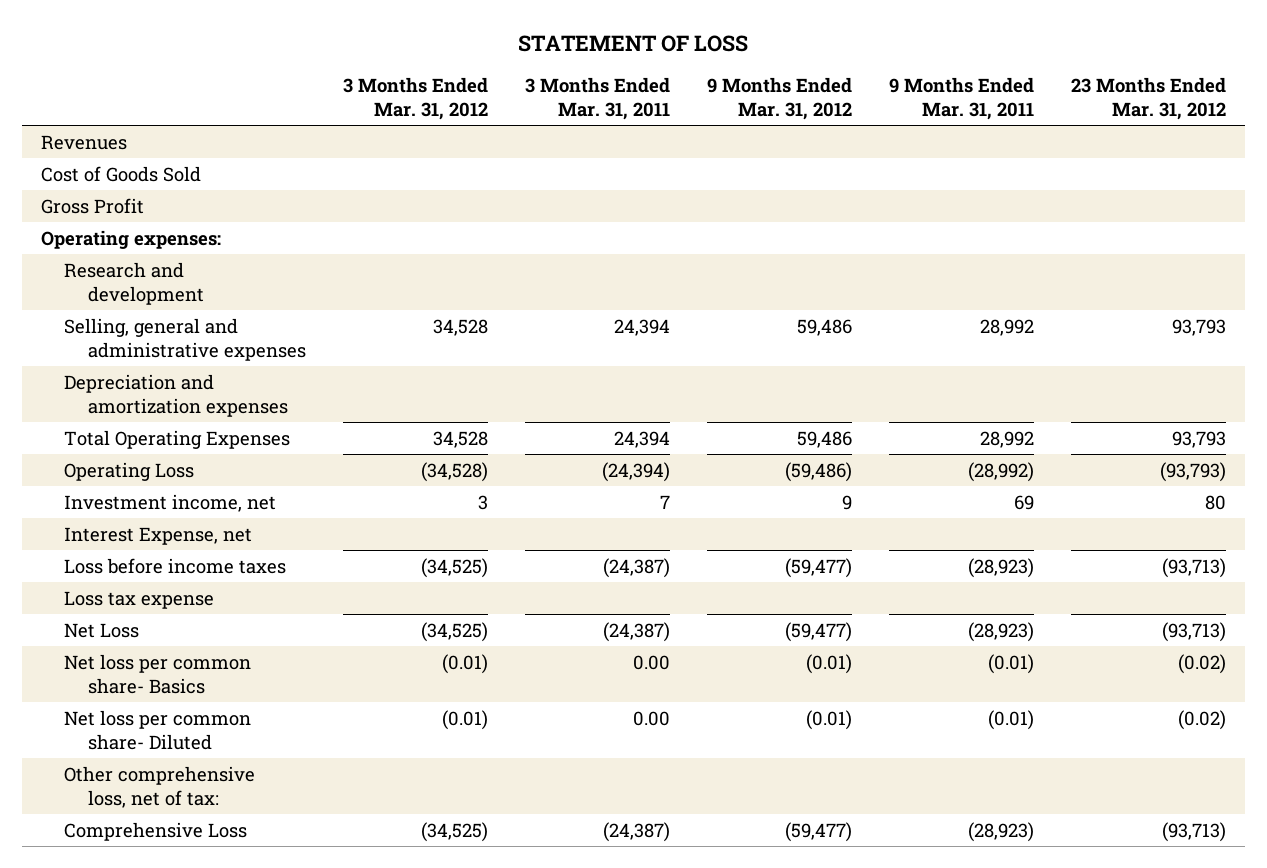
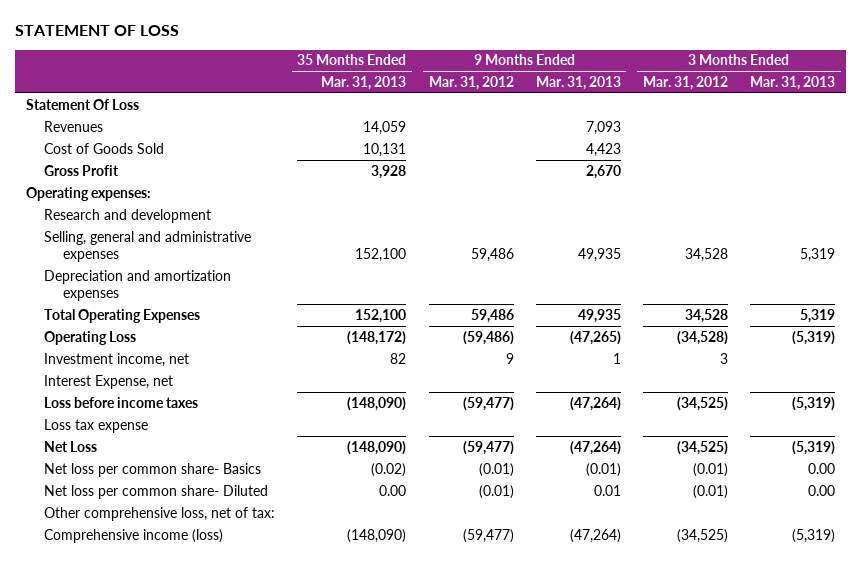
- | 3 Months Ended Mar. 31, 2012 | 3 Months Ended Mar. 31, 2011 | 9 Months Ended Mar. 31, 2012 | 9 Months Ended Mar. 31, 2011 | 23 Months Ended Mar. 31, 2012
+ | 35 Months Ended Mar. 31, 2013 | 9 Months Ended Mar. 31, 2012 | 9 Months Ended Mar. 31, 2013 | 3 Months Ended Mar. 31, 2012 | 3 Months Ended Mar. 31, 2013
+ Statement Of Loss
- Comprehensive Loss | (34,525) | (24,387) | (59,477) | (28,923) | (93,713)
+ Comprehensive income (loss) | (148,090) | (59,477) | (47,264) | (34,525) | (5,319)

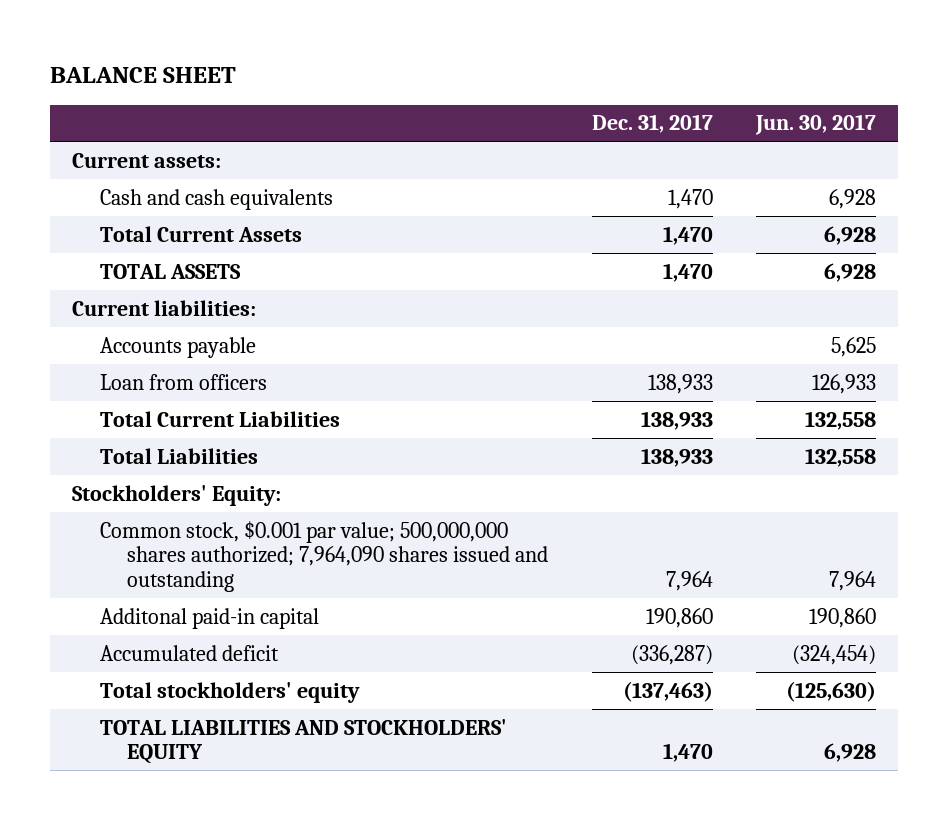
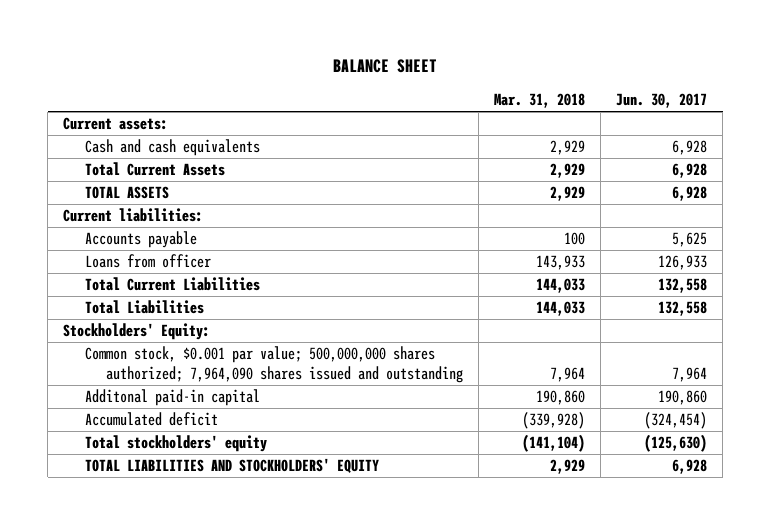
- | Dec. 31, 2017 | Jun. 30, 2017
+ | Mar. 31, 2018 | Jun. 30, 2017
- Loan from officers | 138,933 | 126,933
+ Loans from officer | 143,933 | 126,933

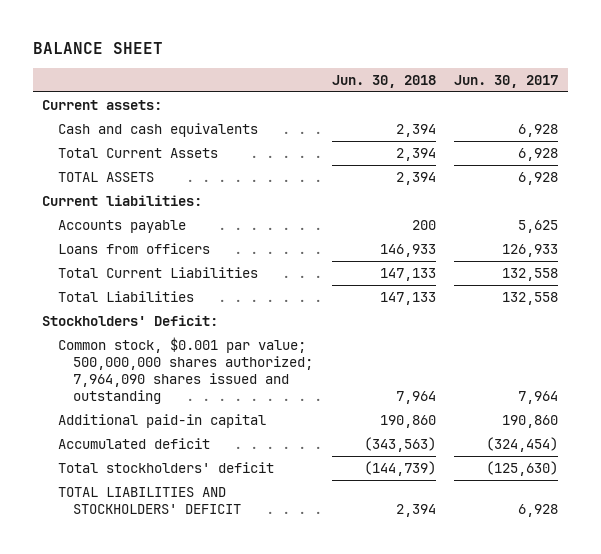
- | Mar. 31, 2018 | Jun. 30, 2017
+ | Jun. 30, 2018 | Jun. 30, 2017
- Loans from officer | 143,933 | 126,933
+ Loans from officers | 146,933 | 126,933
- Stockholders' Equity:
+ Stockholders' Deficit:
- Additonal paid-in capital | 190,860 | 190,860
+ Additional paid-in capital | 190,860 | 190,860
- Total stockholders' equity | (141,104) | (125,630)
- TOTAL LIABILITIES AND STOCKHOLDERS' EQUITY | 2,929 | 6,928
+ Total stockholders' deficit | (144,739) | (125,630)
+ TOTAL LIABILITIES AND STOCKHOLDERS' DEFICIT | 2,394 | 6,928

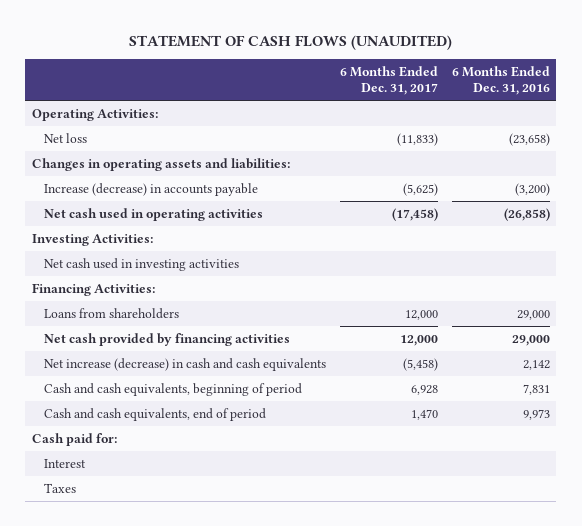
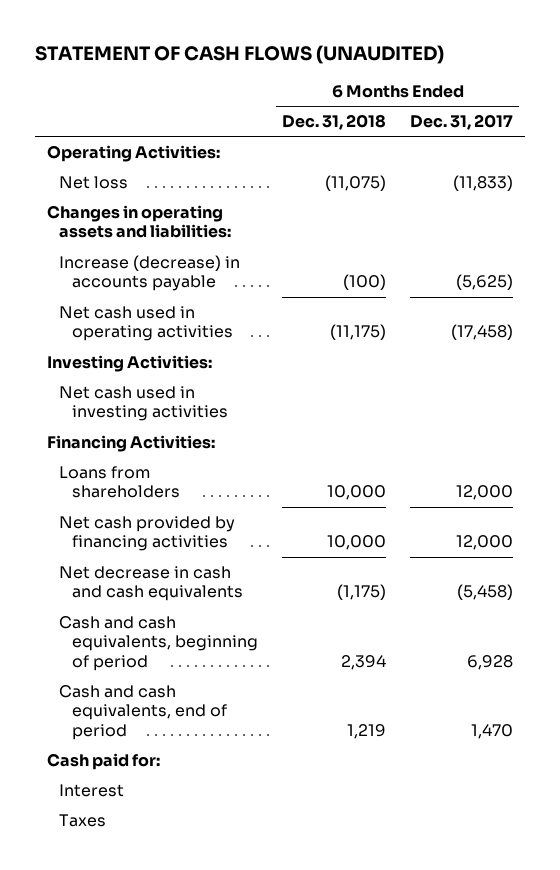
- | 6 Months Ended Dec. 31, 2017 | 6 Months Ended Dec. 31, 2016
+ | 6 Months Ended Dec. 31, 2018 | 6 Months Ended Dec. 31, 2017
- Net increase (decrease) in cash and cash equivalents | (5,458) | 2,142
+ Net decrease in cash and cash equivalents | (1,175) | (5,458)

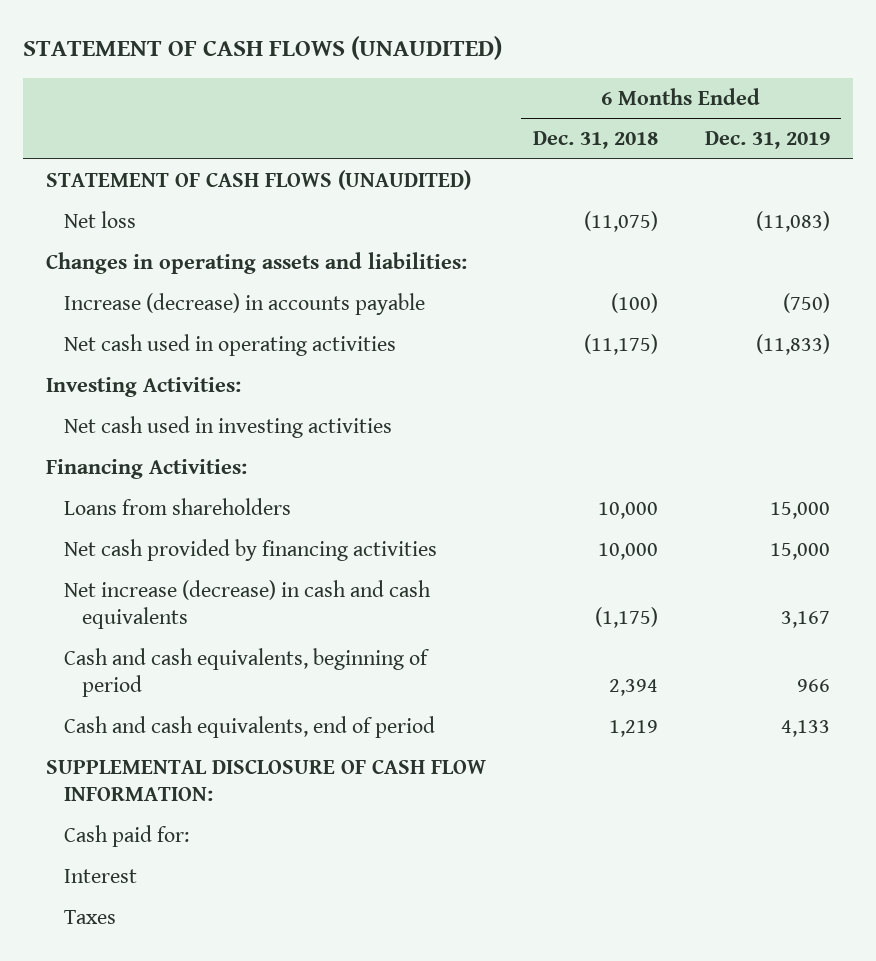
- | 6 Months Ended Dec. 31, 2018 | 6 Months Ended Dec. 31, 2017
+ | 6 Months Ended Dec. 31, 2018 | 6 Months Ended Dec. 31, 2019
- Operating Activities:
+ STATEMENT OF CASH FLOWS (UNAUDITED)
- Net decrease in cash and cash equivalents | (1,175) | (5,458)
+ Net increase (decrease) in cash and cash equivalents | (1,175) | 3,167
+ SUPPLEMENTAL DISCLOSURE OF CASH FLOW INFORMATION:

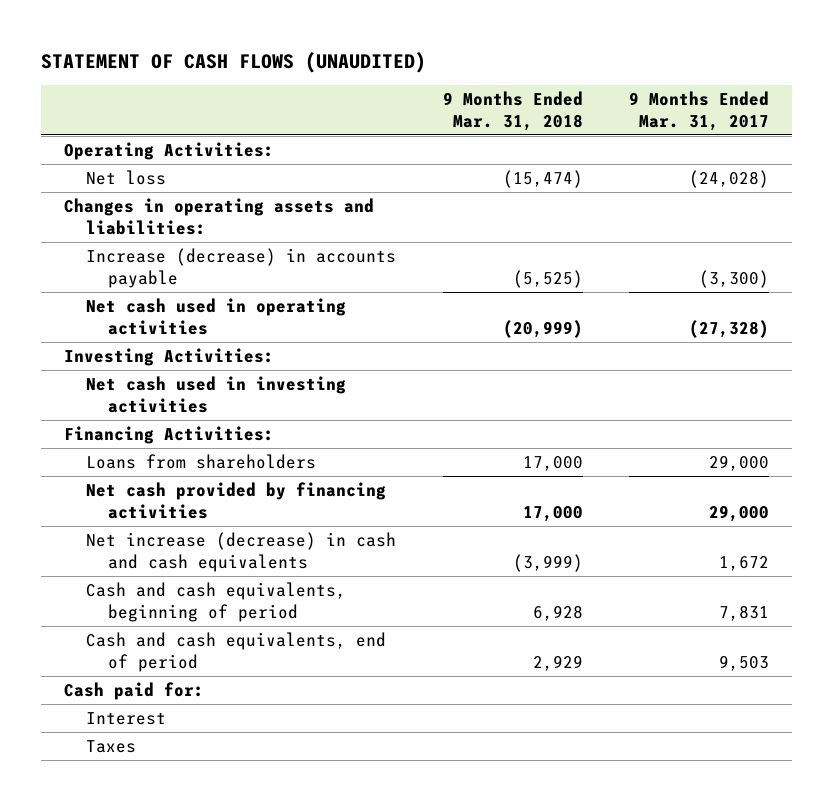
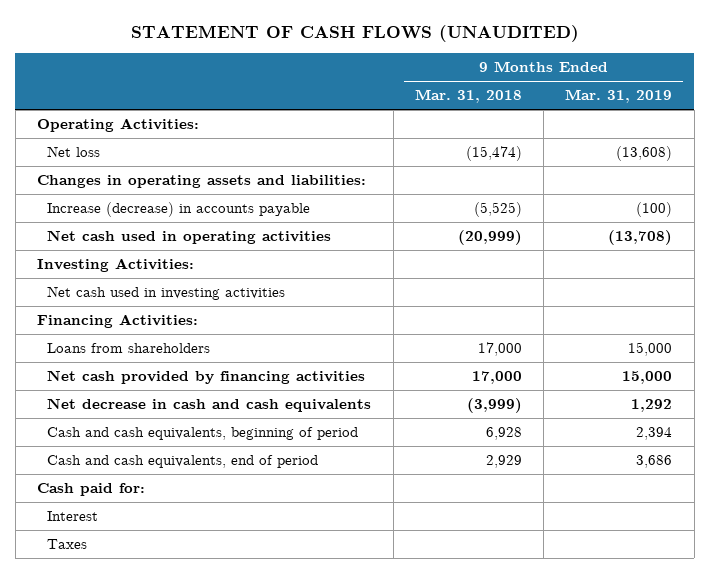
- | 9 Months Ended Mar. 31, 2018 | 9 Months Ended Mar. 31, 2017
+ | 9 Months Ended Mar. 31, 2018 | 9 Months Ended Mar. 31, 2019
- Net increase (decrease) in cash and cash equivalents | (3,999) | 1,672
+ Net decrease in cash and cash equivalents | (3,999) | 1,292

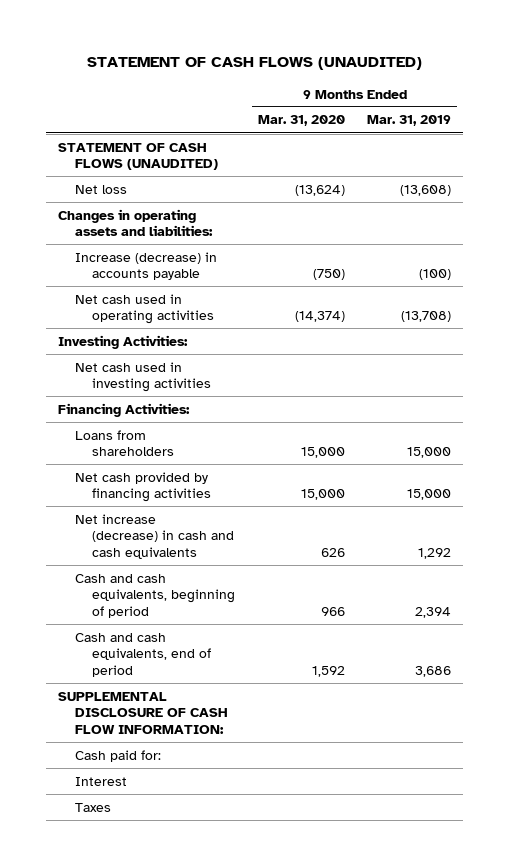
- | 9 Months Ended Mar. 31, 2018 | 9 Months Ended Mar. 31, 2019
+ | 9 Months Ended Mar. 31, 2020 | 9 Months Ended Mar. 31, 2019
- Operating Activities:
+ STATEMENT OF CASH FLOWS (UNAUDITED)
- Net decrease in cash and cash equivalents | (3,999) | 1,292
+ Net increase (decrease) in cash and cash equivalents | 626 | 1,292
+ SUPPLEMENTAL DISCLOSURE OF CASH FLOW INFORMATION:

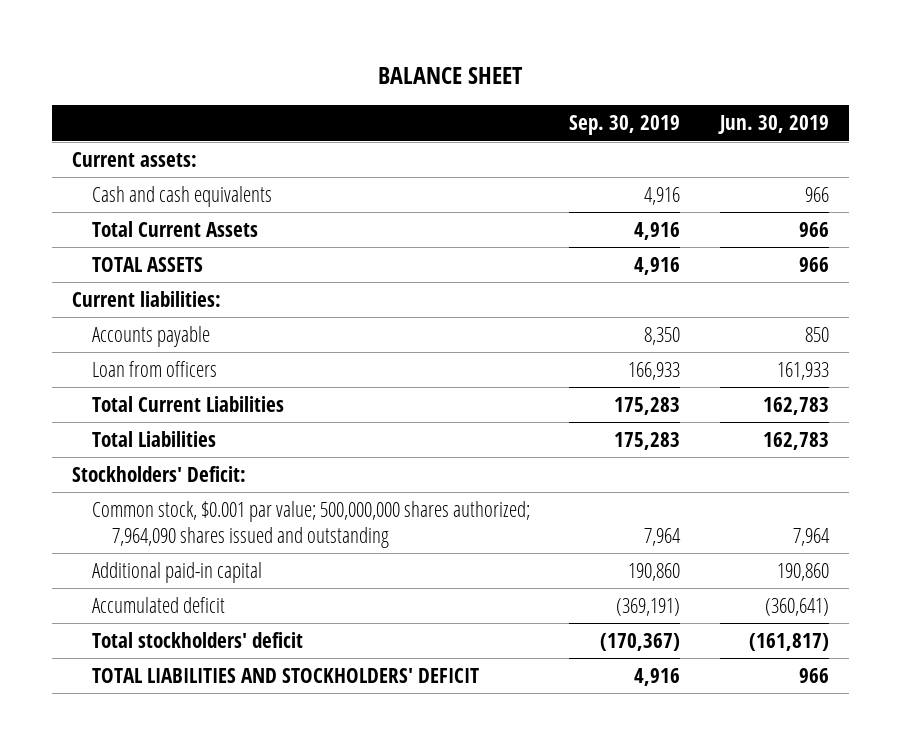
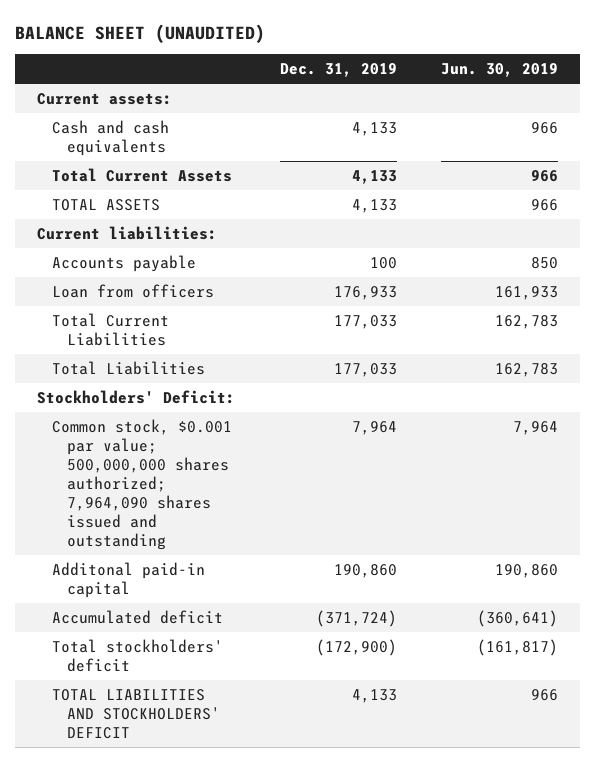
- BALANCE SHEET
+ BALANCE SHEET (UNAUDITED)
- | Sep. 30, 2019 | Jun. 30, 2019
+ | Dec. 31, 2019 | Jun. 30, 2019
- Additional paid-in capital | 190,860 | 190,860
+ Additonal paid-in capital | 190,860 | 190,860

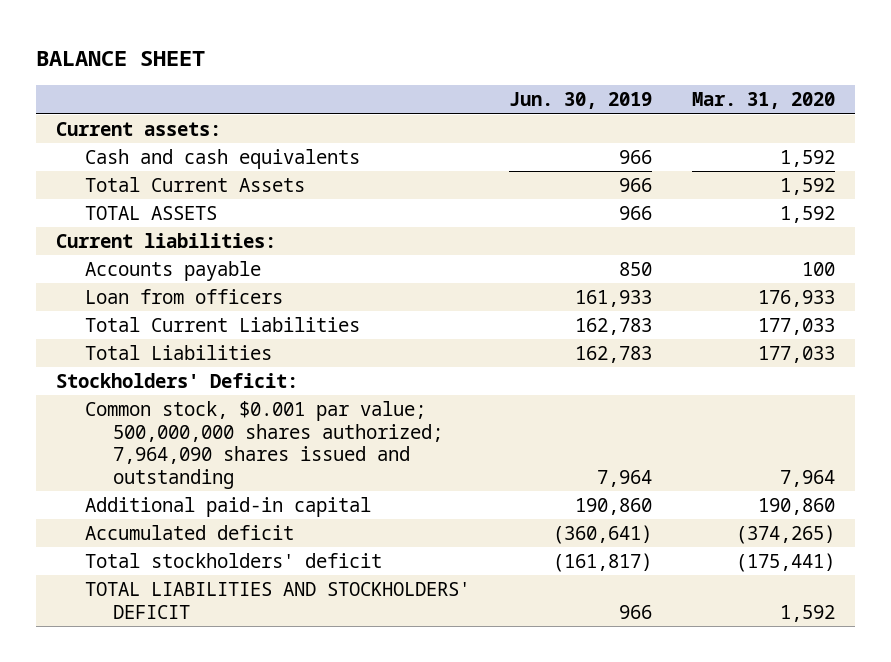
- BALANCE SHEET (UNAUDITED)
+ BALANCE SHEET
- | Dec. 31, 2019 | Jun. 30, 2019
+ | Jun. 30, 2019 | Mar. 31, 2020
- Additonal paid-in capital | 190,860 | 190,860
+ Additional paid-in capital | 190,860 | 190,860

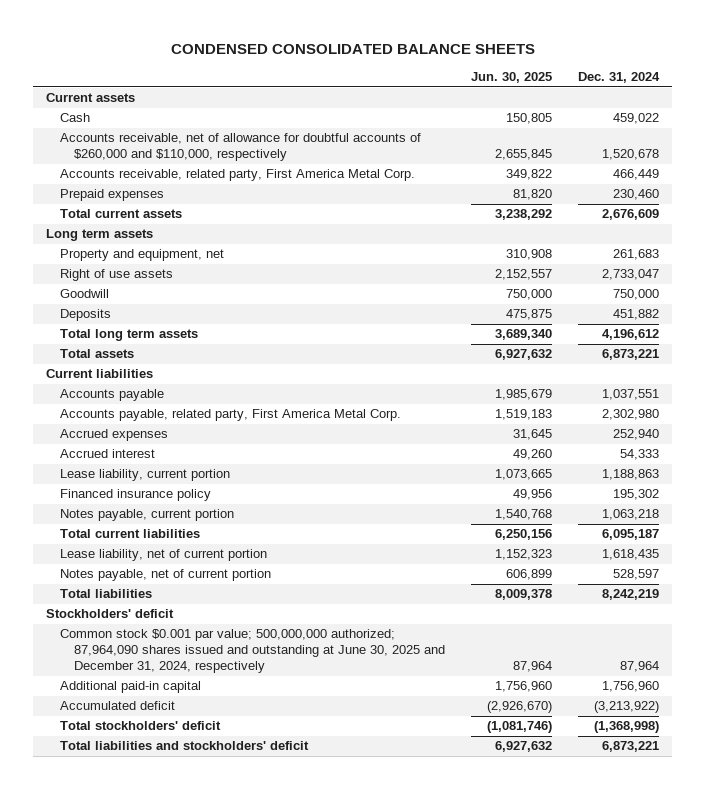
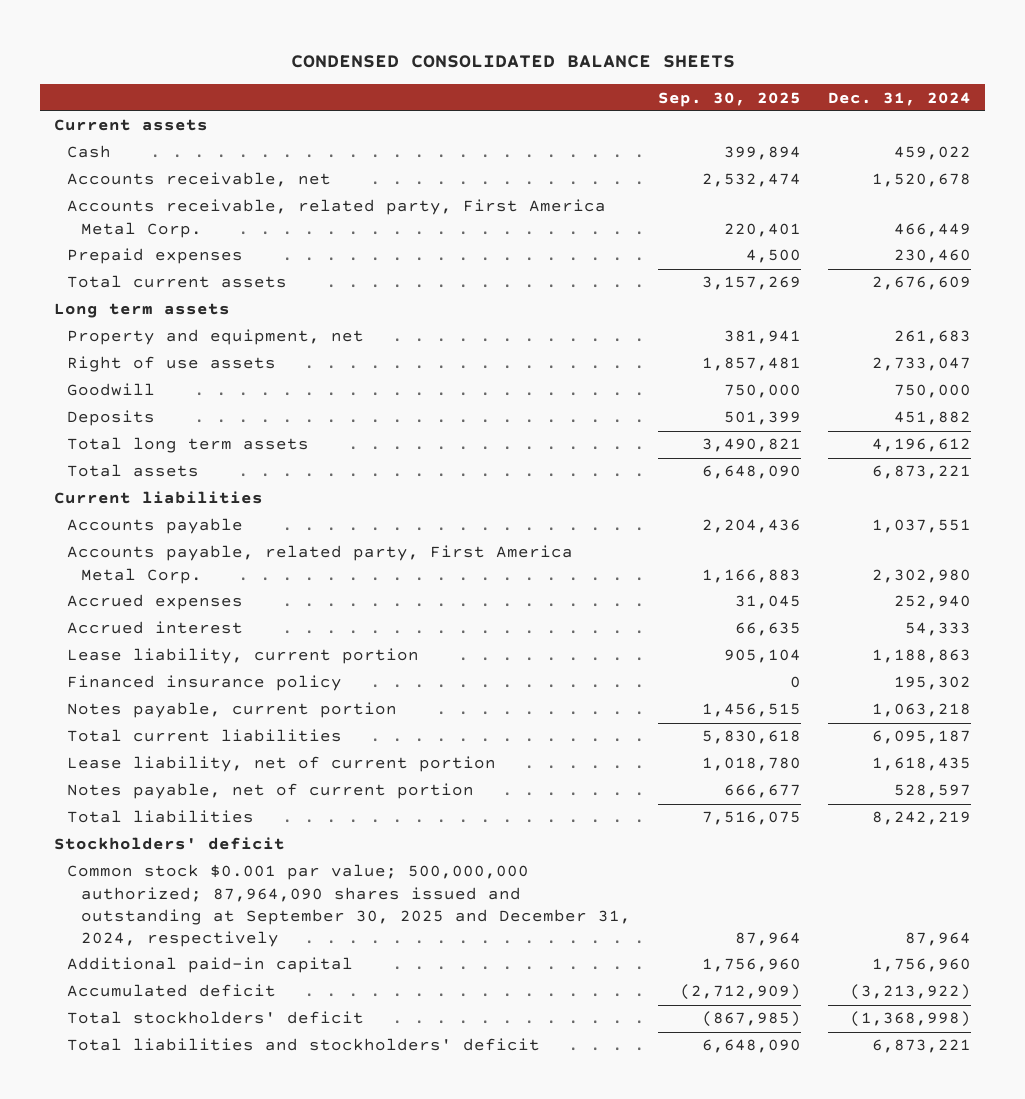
- | Jun. 30, 2025 | Dec. 31, 2024
+ | Sep. 30, 2025 | Dec. 31, 2024
- Accounts receivable, net of allowance for doubtful accounts of $260,000 and $110,000, respectively | 2,655,845 | 1,520,678
+ Accounts receivable, net | 2,532,474 | 1,520,678
- Common stock $0.001 par value; 500,000,000 authorized; 87,964,090 shares issued and outstanding at June 30, 2025 and December 31, 2024, respectively | 87,964 | 87,964
+ Common stock $0.001 par value; 500,000,000 authorized; 87,964,090 shares issued and outstanding at September 30, 2025 and December 31, 2024, respectively | 87,964 | 87,964

